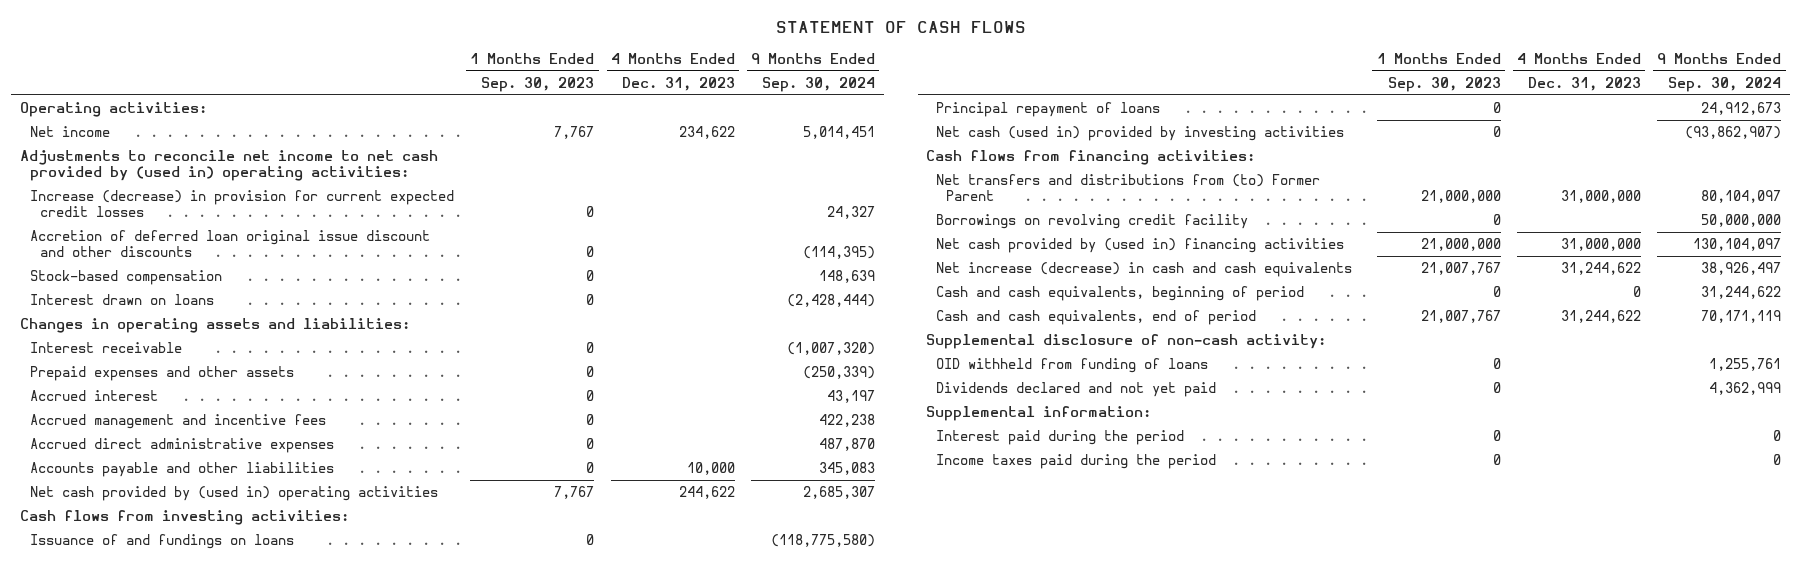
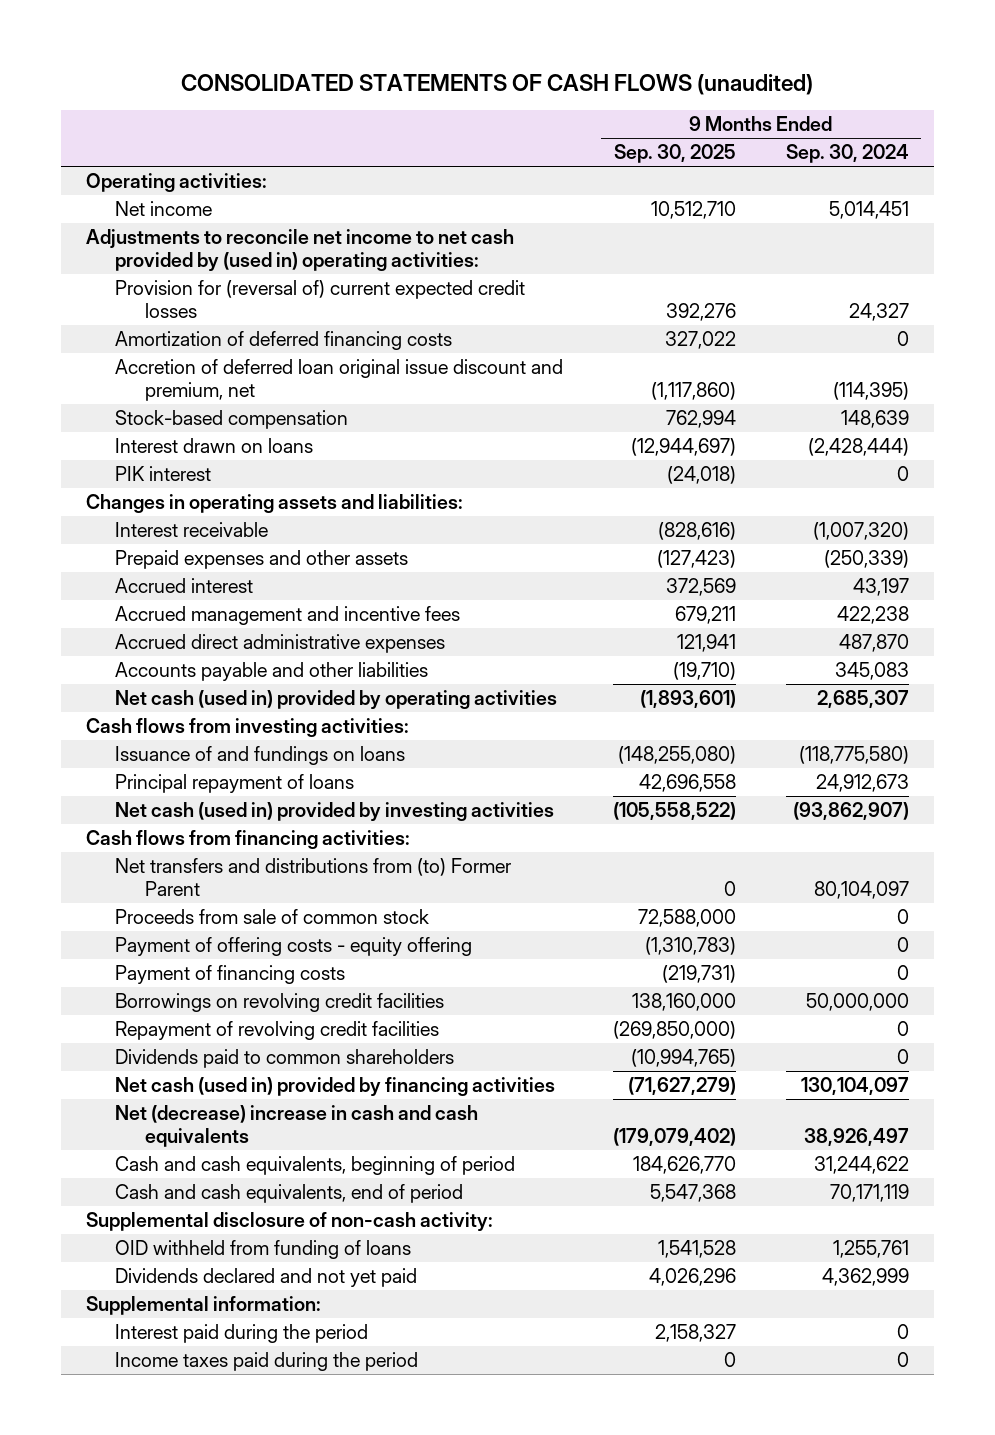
- STATEMENT OF CASH FLOWS
+ CONSOLIDATED STATEMENTS OF CASH FLOWS (unaudited)
- | 1 Months Ended Sep. 30, 2023 | 4 Months Ended Dec. 31, 2023 | 9 Months Ended Sep. 30, 2024
+ | 9 Months Ended Sep. 30, 2025 | 9 Months Ended Sep. 30, 2024
- Increase (decrease) in provision for current expected credit losses | 0 | | 24,327
- Accretion of deferred loan original issue discount and other discounts | 0 | | (114,395)
+ Provision for (reversal of) current expected credit losses | 392,276 | 24,327
+ Amortization of deferred financing costs | 327,022 | 0
+ Accretion of deferred loan original issue discount and premium, net | (1,117,860) | (114,395)
+ PIK interest | (24,018) | 0
- Net cash provided by (used in) operating activities | 7,767 | 244,622 | 2,685,307
+ Net cash (used in) provided by operating activities | (1,893,601) | 2,685,307
- Borrowings on revolving credit facility | 0 | | 50,000,000
- Net cash provided by (used in) financing activities | 21,000,000 | 31,000,000 | 130,104,097
- Net increase (decrease) in cash and cash equivalents | 21,007,767 | 31,244,622 | 38,926,497
+ Proceeds from sale of common stock | 72,588,000 | 0
+ Payment of offering costs - equity offering | (1,310,783) | 0
+ Payment of financing costs | (219,731) | 0
+ Borrowings on revolving credit facilities | 138,160,000 | 50,000,000
+ Repayment of revolving credit facilities | (269,850,000) | 0
+ Dividends paid to common shareholders | (10,994,765) | 0
+ Net cash (used in) provided by financing activities | (71,627,279) | 130,104,097
+ Net (decrease) increase in cash and cash equivalents | (179,079,402) | 38,926,497

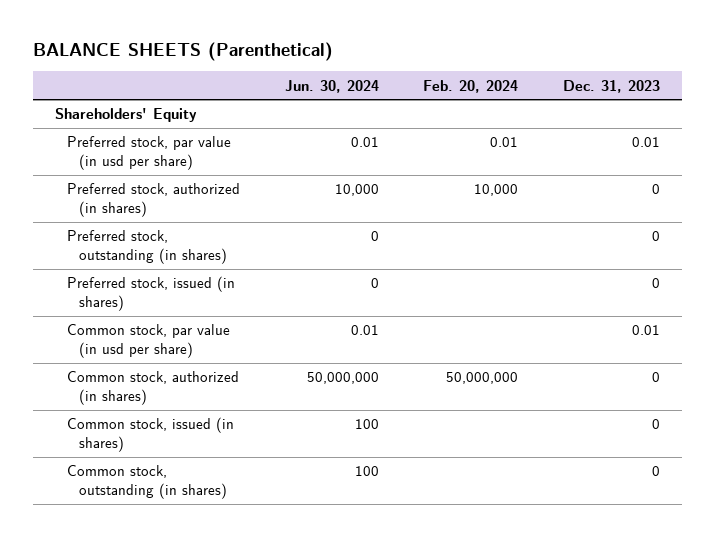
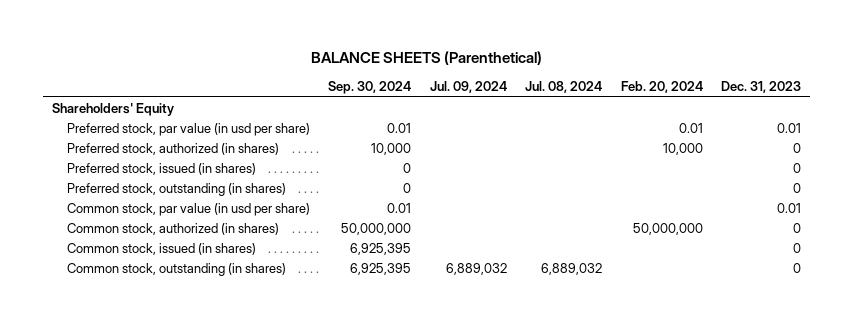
- | Jun. 30, 2024 | Feb. 20, 2024 | Dec. 31, 2023
+ | Sep. 30, 2024 | Jul. 09, 2024 | Jul. 08, 2024 | Feb. 20, 2024 | Dec. 31, 2023
moved down: Preferred stock, outstanding (in shares) | 0 | | | | 0

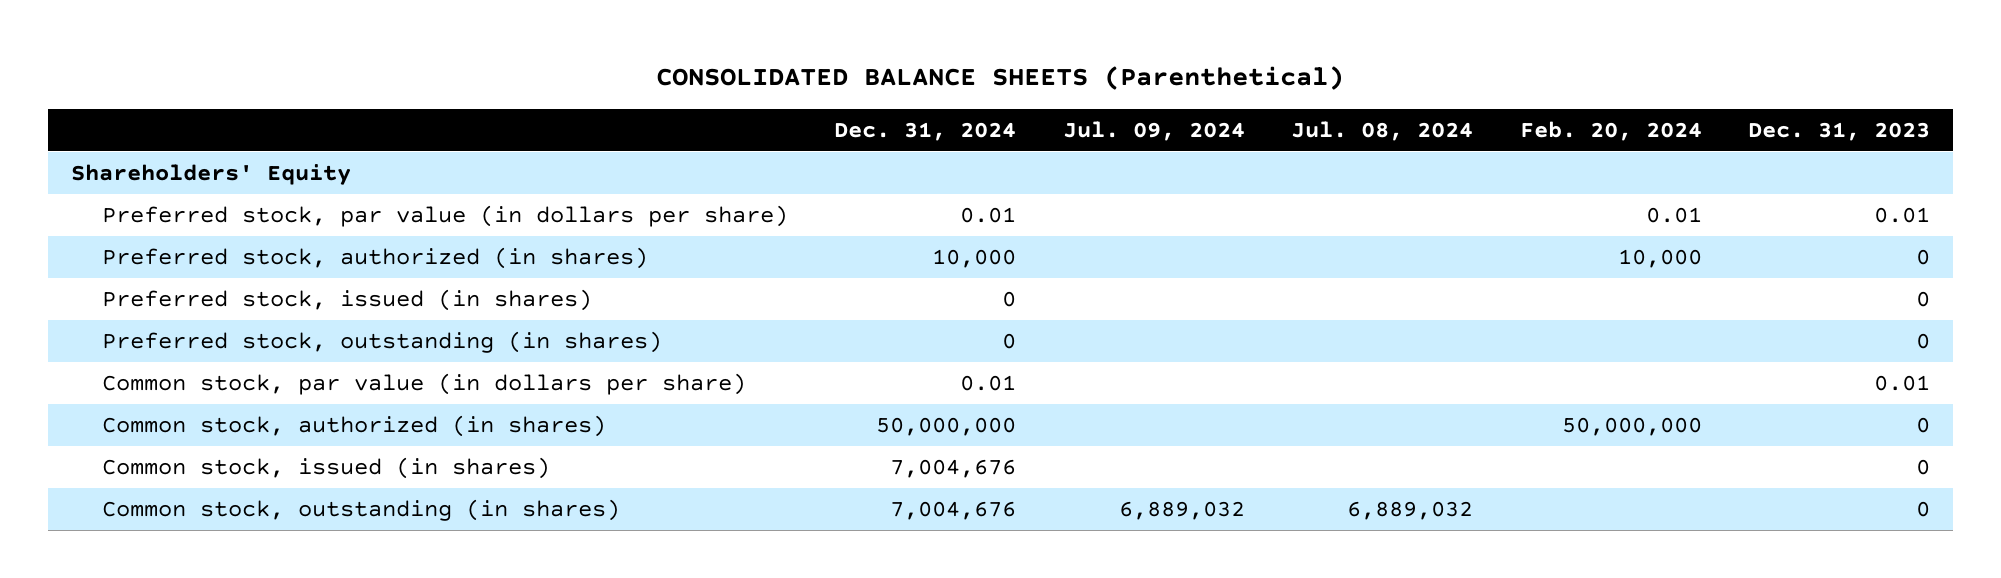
- BALANCE SHEETS (Parenthetical)
+ CONSOLIDATED BALANCE SHEETS (Parenthetical)
- | Sep. 30, 2024 | Jul. 09, 2024 | Jul. 08, 2024 | Feb. 20, 2024 | Dec. 31, 2023
+ | Dec. 31, 2024 | Jul. 09, 2024 | Jul. 08, 2024 | Feb. 20, 2024 | Dec. 31, 2023
- Preferred stock, par value (in usd per share) | 0.01 | | | 0.01 | 0.01
+ Preferred stock, par value (in dollars per share) | 0.01 | | | 0.01 | 0.01
- Common stock, par value (in usd per share) | 0.01 | | | | 0.01
+ Common stock, par value (in dollars per share) | 0.01 | | | | 0.01

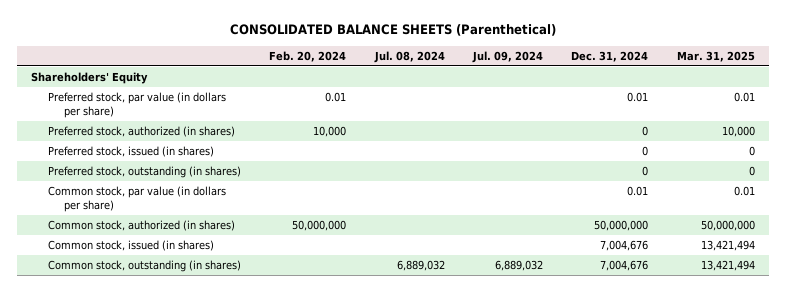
- | Dec. 31, 2024 | Jul. 09, 2024 | Jul. 08, 2024 | Feb. 20, 2024 | Dec. 31, 2023
+ | Feb. 20, 2024 | Jul. 08, 2024 | Jul. 09, 2024 | Dec. 31, 2024 | Mar. 31, 2025
- Preferred stock, authorized (in shares) | 10,000 | | | 10,000 | 0
+ Preferred stock, authorized (in shares) | 10,000 | | | 0 | 10,000

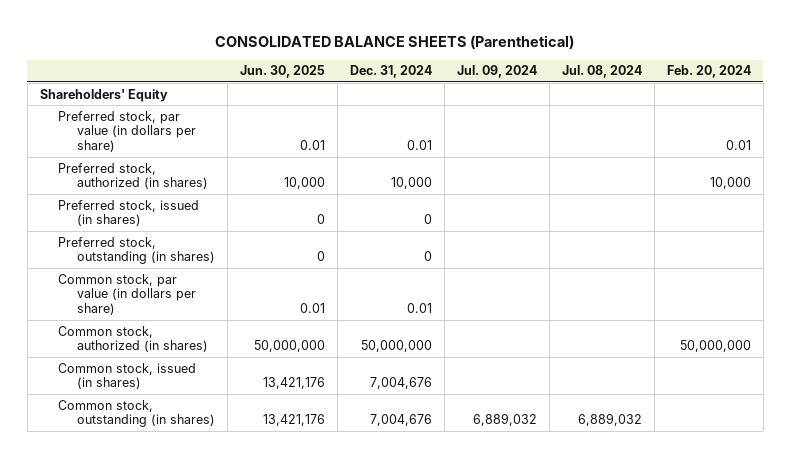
- | Feb. 20, 2024 | Jul. 08, 2024 | Jul. 09, 2024 | Dec. 31, 2024 | Mar. 31, 2025
+ | Jun. 30, 2025 | Dec. 31, 2024 | Jul. 09, 2024 | Jul. 08, 2024 | Feb. 20, 2024
- Preferred stock, authorized (in shares) | 10,000 | | | 0 | 10,000
+ Preferred stock, authorized (in shares) | 10,000 | 10,000 | | | 10,000

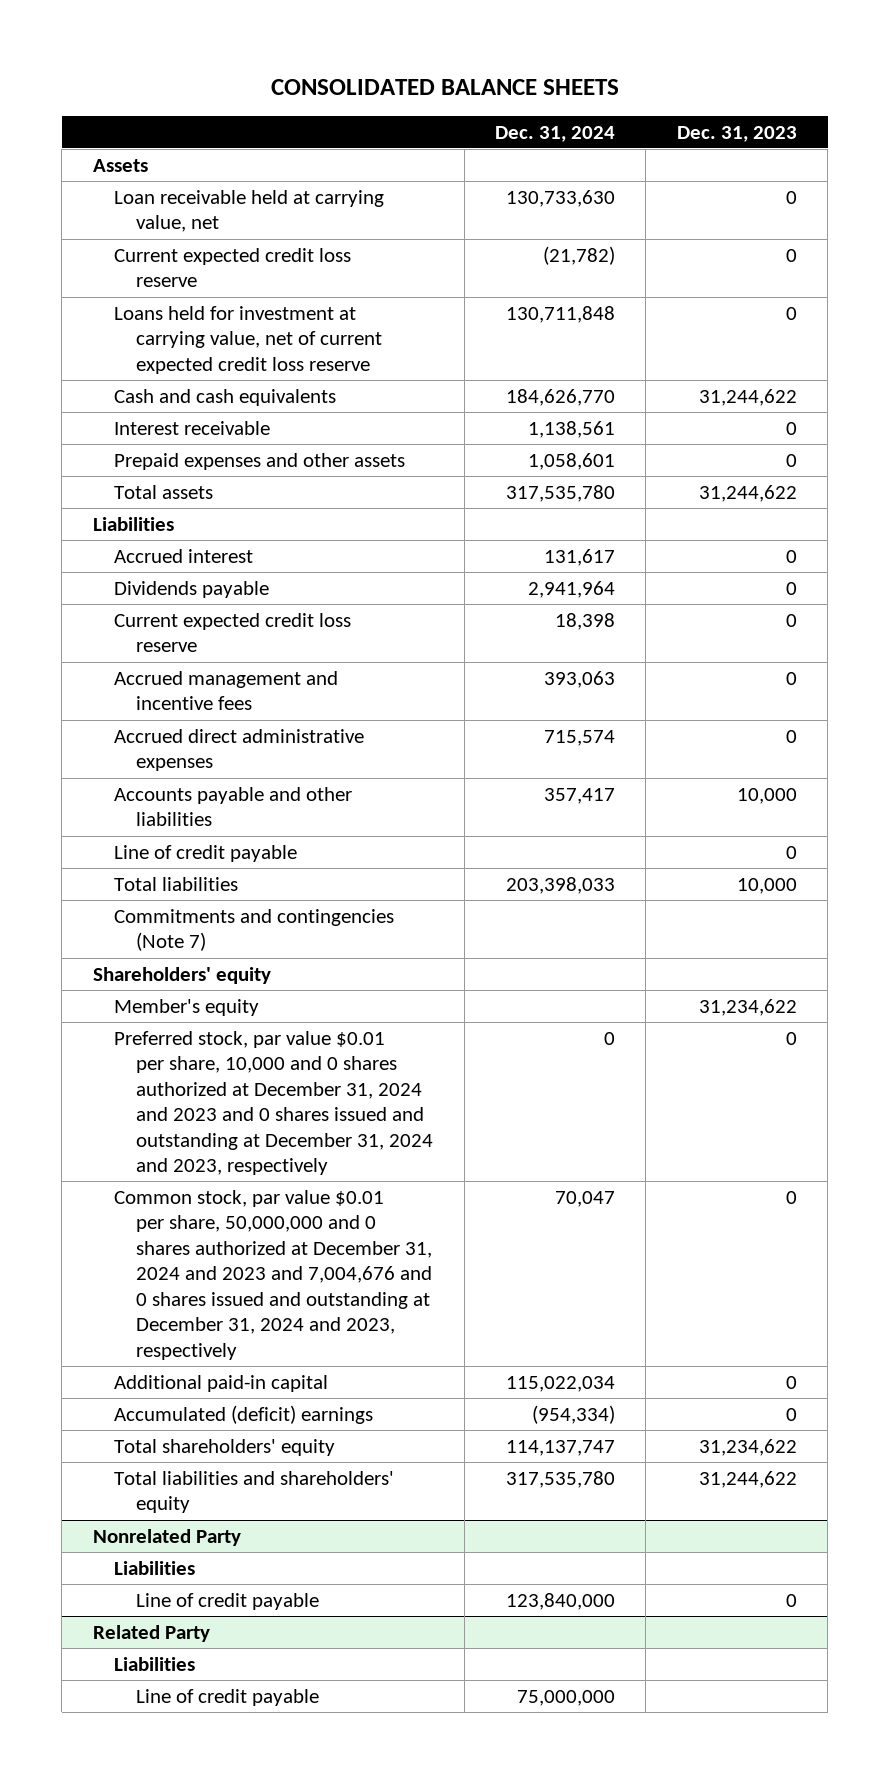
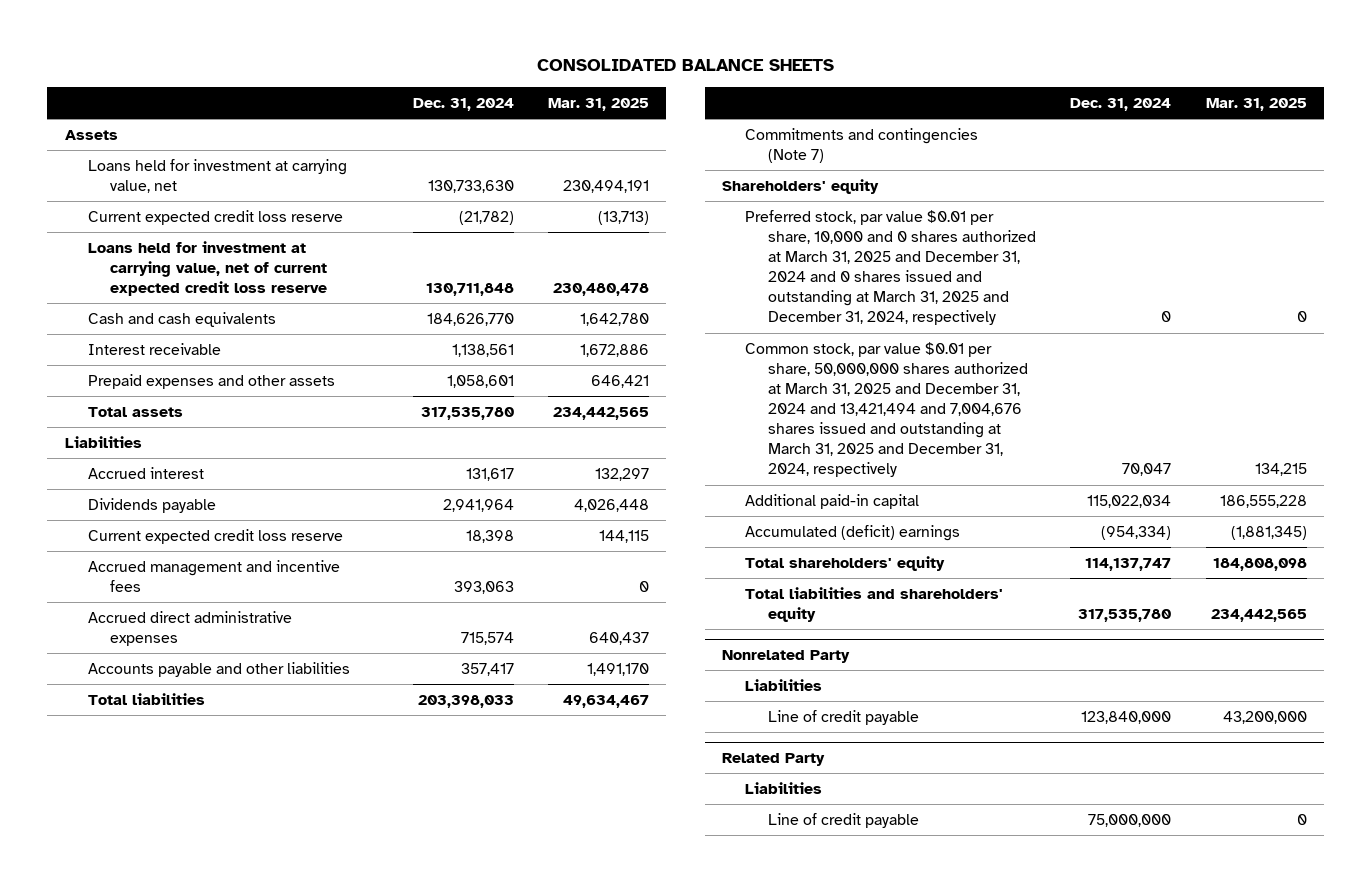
- | Dec. 31, 2024 | Dec. 31, 2023
+ | Dec. 31, 2024 | Mar. 31, 2025
- Loan receivable held at carrying value, net | 130,733,630 | 0
+ Loans held for investment at carrying value, net | 130,733,630 | 230,494,191
- Line of credit payable | | 0
- Member's equity | | 31,234,622
- Preferred stock, par value $0.01 per share, 10,000 and 0 shares authorized at December 31, 2024 and 2023 and 0 shares issued and outstanding at December 31, 2024 and 2023, respectively | 0 | 0
- Common stock, par value $0.01 per share, 50,000,000 and 0 shares authorized at December 31, 2024 and 2023 and 7,004,676 and 0 shares issued and outstanding at December 31, 2024 and 2023, respectively | 70,047 | 0
+ Preferred stock, par value $0.01 per share, 10,000 and 0 shares authorized at March 31, 2025 and December 31, 2024 and 0 shares issued and outstanding at March 31, 2025 and December 31, 2024, respectively | 0 | 0
+ Common stock, par value $0.01 per share, 50,000,000 shares authorized at March 31, 2025 and December 31, 2024 and 13,421,494 and 7,004,676 shares issued and outstanding at March 31, 2025 and December 31, 2024, respectively | 70,047 | 134,215

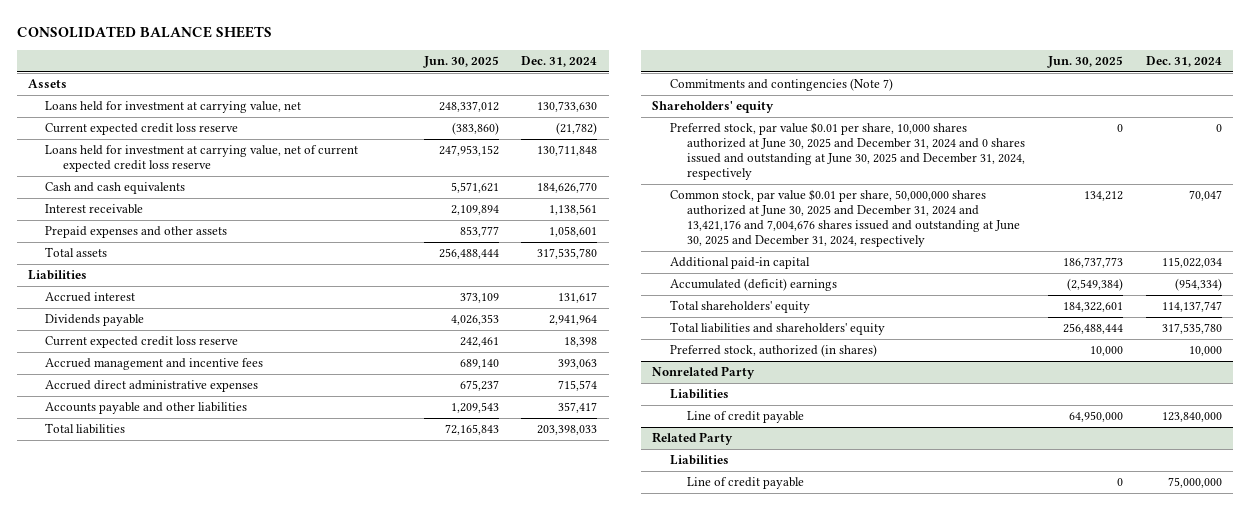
- | Dec. 31, 2024 | Mar. 31, 2025
+ | Jun. 30, 2025 | Dec. 31, 2024
- Preferred stock, par value $0.01 per share, 10,000 and 0 shares authorized at March 31, 2025 and December 31, 2024 and 0 shares issued and outstanding at March 31, 2025 and December 31, 2024, respectively | 0 | 0
- Common stock, par value $0.01 per share, 50,000,000 shares authorized at March 31, 2025 and December 31, 2024 and 13,421,494 and 7,004,676 shares issued and outstanding at March 31, 2025 and December 31, 2024, respectively | 70,047 | 134,215
+ Preferred stock, par value $0.01 per share, 10,000 shares authorized at June 30, 2025 and December 31, 2024 and 0 shares issued and outstanding at June 30, 2025 and December 31, 2024, respectively | 0 | 0
+ Common stock, par value $0.01 per share, 50,000,000 shares authorized at June 30, 2025 and December 31, 2024 and 13,421,176 and 7,004,676 shares issued and outstanding at June 30, 2025 and December 31, 2024, respectively | 134,212 | 70,047
+ Preferred stock, authorized (in shares) | 10,000 | 10,000

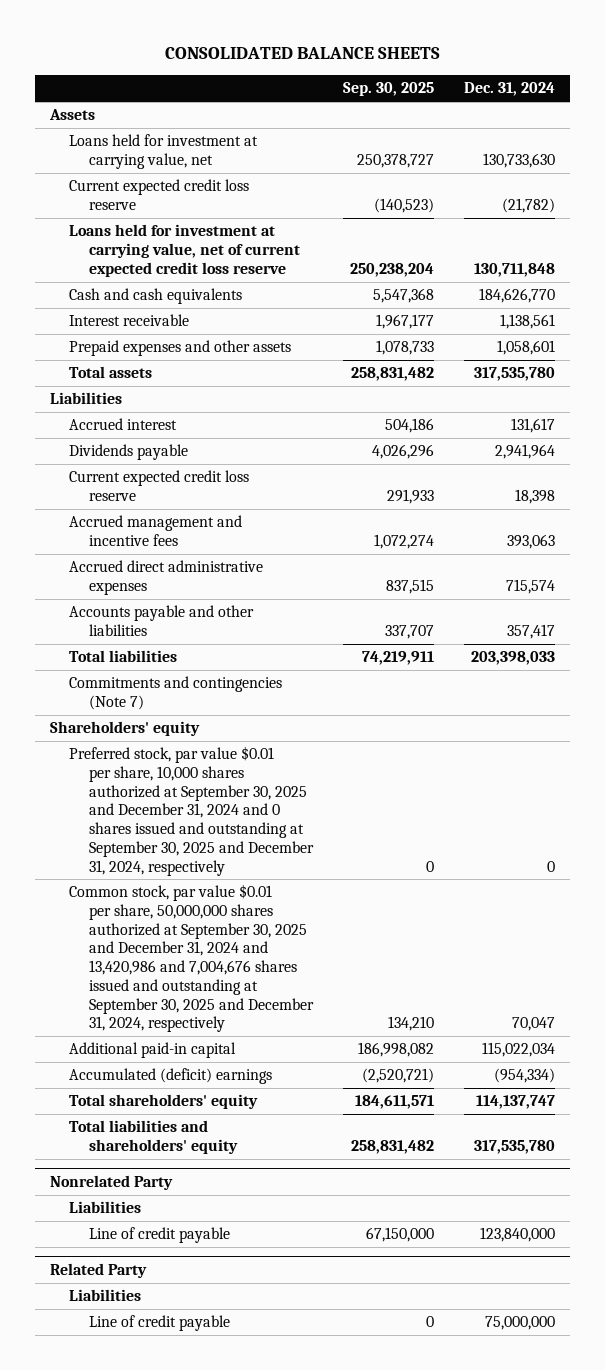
- | Jun. 30, 2025 | Dec. 31, 2024
+ | Sep. 30, 2025 | Dec. 31, 2024
- Preferred stock, par value $0.01 per share, 10,000 shares authorized at June 30, 2025 and December 31, 2024 and 0 shares issued and outstanding at June 30, 2025 and December 31, 2024, respectively | 0 | 0
- Common stock, par value $0.01 per share, 50,000,000 shares authorized at June 30, 2025 and December 31, 2024 and 13,421,176 and 7,004,676 shares issued and outstanding at June 30, 2025 and December 31, 2024, respectively | 134,212 | 70,047
+ Preferred stock, par value $0.01 per share, 10,000 shares authorized at September 30, 2025 and December 31, 2024 and 0 shares issued and outstanding at September 30, 2025 and December 31, 2024, respectively | 0 | 0
+ Common stock, par value $0.01 per share, 50,000,000 shares authorized at September 30, 2025 and December 31, 2024 and 13,420,986 and 7,004,676 shares issued and outstanding at September 30, 2025 and December 31, 2024, respectively | 134,210 | 70,047
- Preferred stock, authorized (in shares) | 10,000 | 10,000

